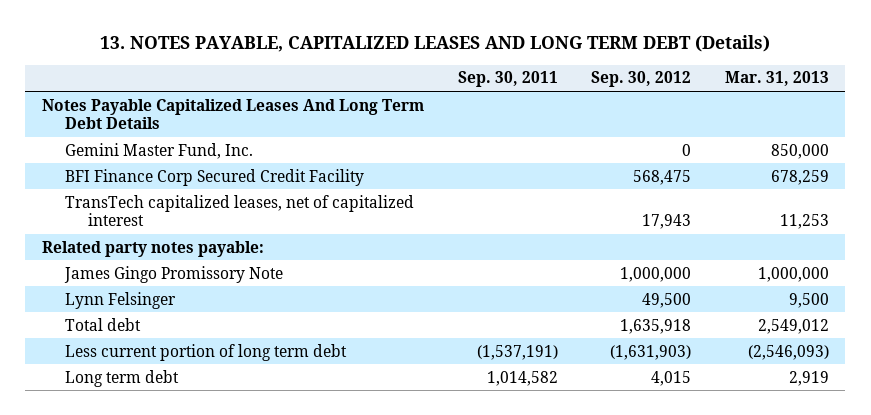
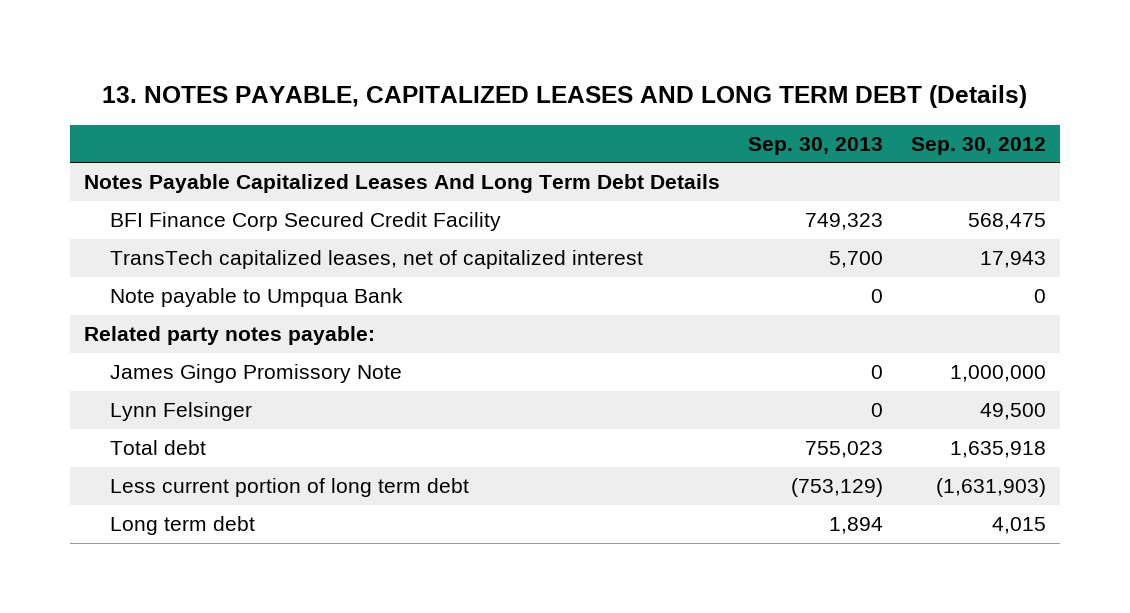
- | Sep. 30, 2011 | Sep. 30, 2012 | Mar. 31, 2013
+ | Sep. 30, 2013 | Sep. 30, 2012
- Gemini Master Fund, Inc. | | 0 | 850,000
+ Note payable to Umpqua Bank | 0 | 0

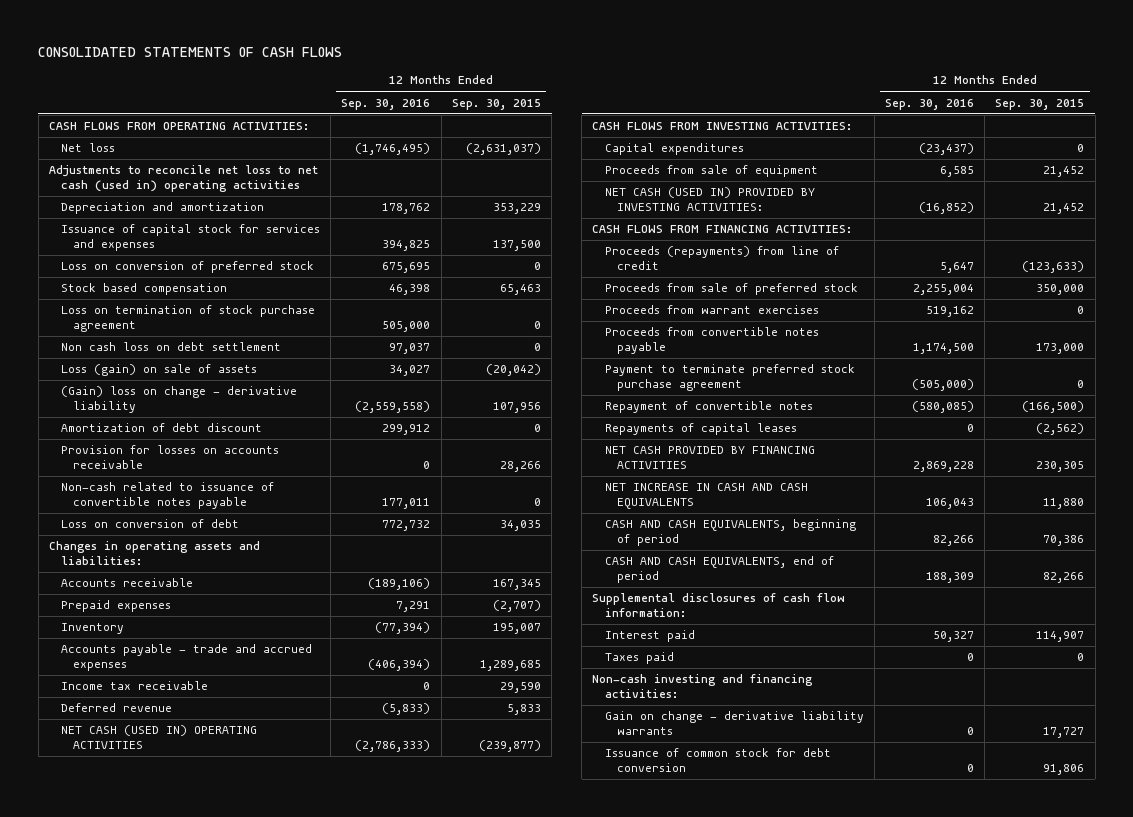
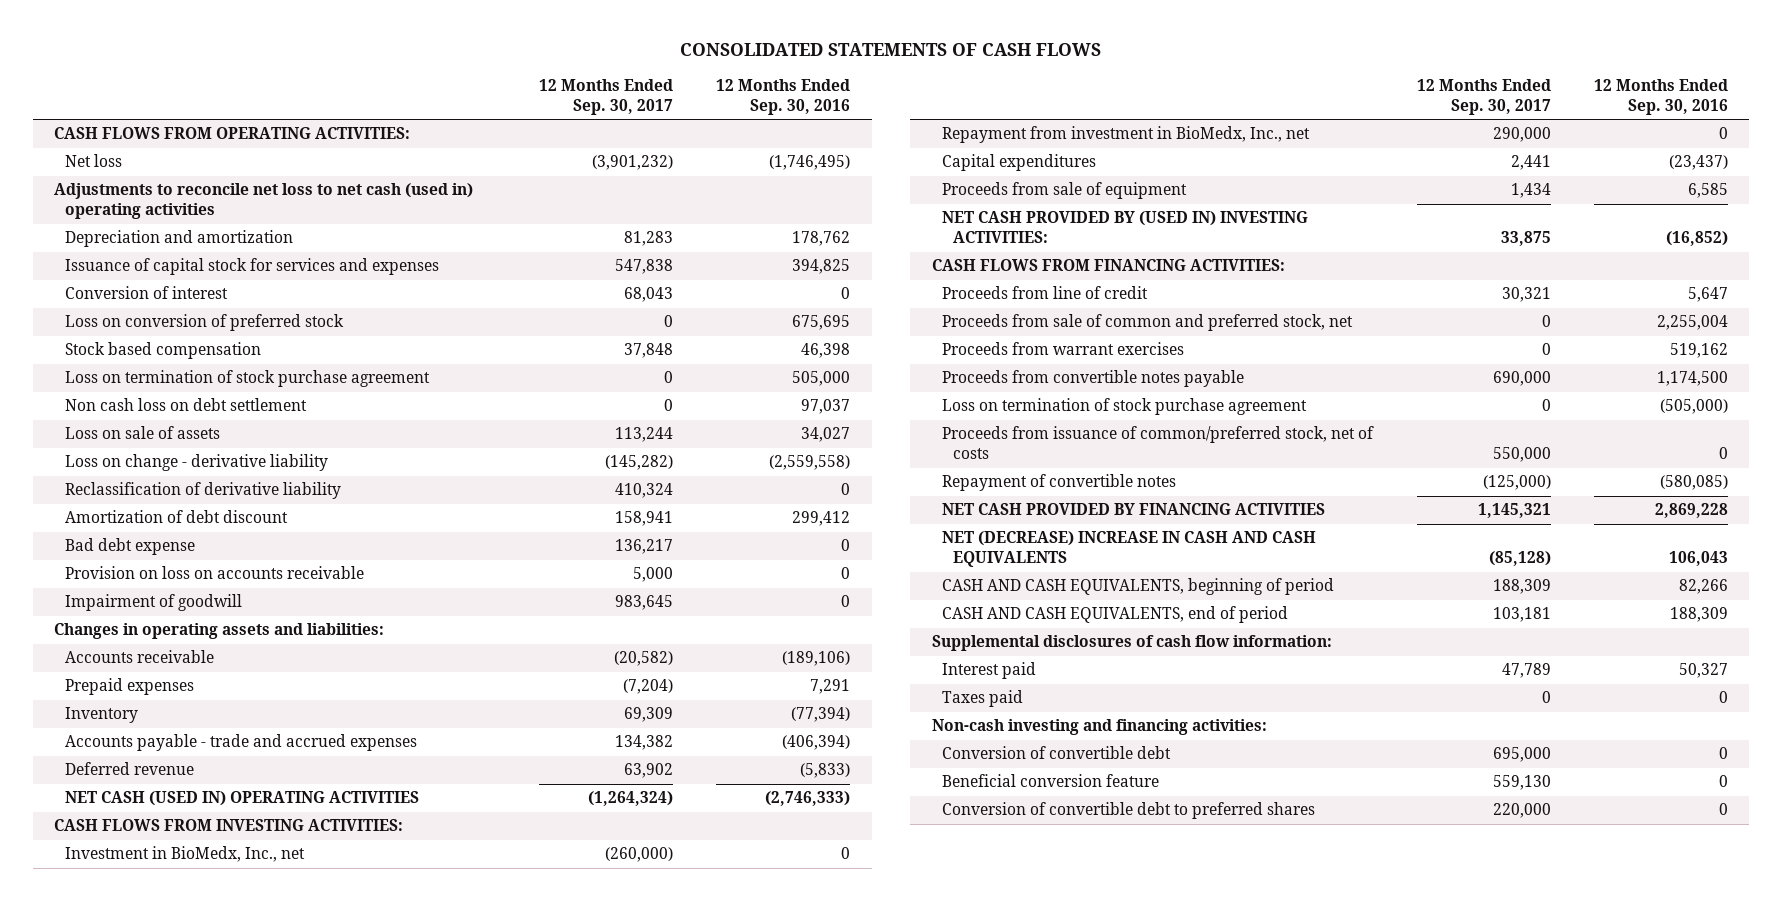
- | 12 Months Ended Sep. 30, 2016 | 12 Months Ended Sep. 30, 2015
+ | 12 Months Ended Sep. 30, 2017 | 12 Months Ended Sep. 30, 2016
+ Conversion of interest | 68,043 | 0
- Loss (gain) on sale of assets | 34,027 | (20,042)
- (Gain) loss on change - derivative liability | (2,559,558) | 107,956
- Amortization of debt discount | 299,912 | 0
- Provision for losses on accounts receivable | 0 | 28,266
- Non-cash related to issuance of convertible notes payable | 177,011 | 0
- Loss on conversion of debt | 772,732 | 34,035
+ Loss on sale of assets | 113,244 | 34,027
+ Loss on change - derivative liability | (145,282) | (2,559,558)
+ Reclassification of derivative liability | 410,324 | 0
+ Amortization of debt discount | 158,941 | 299,412
+ Bad debt expense | 136,217 | 0
+ Provision on loss on accounts receivable | 5,000 | 0
+ Impairment of goodwill | 983,645 | 0
- Income tax receivable | 0 | 29,590
- NET CASH (USED IN) OPERATING ACTIVITIES | (2,786,333) | (239,877)
+ NET CASH (USED IN) OPERATING ACTIVITIES | (1,264,324) | (2,746,333)
+ Investment in BioMedx, Inc., net | (260,000) | 0
+ Repayment from investment in BioMedx, Inc., net | 290,000 | 0
- NET CASH (USED IN) PROVIDED BY INVESTING ACTIVITIES: | (16,852) | 21,452
+ NET CASH PROVIDED BY (USED IN) INVESTING ACTIVITIES: | 33,875 | (16,852)
- Proceeds (repayments) from line of credit | 5,647 | (123,633)
- Proceeds from sale of preferred stock | 2,255,004 | 350,000
+ Proceeds from line of credit | 30,321 | 5,647
+ Proceeds from sale of common and preferred stock, net | 0 | 2,255,004
- Payment to terminate preferred stock purchase agreement | (505,000) | 0
+ Loss on termination of stock purchase agreement | 0 | (505,000)
+ Proceeds from issuance of common/preferred stock, net of costs | 550,000 | 0
- Repayments of capital leases | 0 | (2,562)
- NET INCREASE IN CASH AND CASH EQUIVALENTS | 106,043 | 11,880
+ NET (DECREASE) INCREASE IN CASH AND CASH EQUIVALENTS | (85,128) | 106,043
- Gain on change - derivative liability warrants | 0 | 17,727
- Issuance of common stock for debt conversion | 0 | 91,806
+ Conversion of convertible debt | 695,000 | 0
+ Beneficial conversion feature | 559,130 | 0
+ Conversion of convertible debt to preferred shares | 220,000 | 0

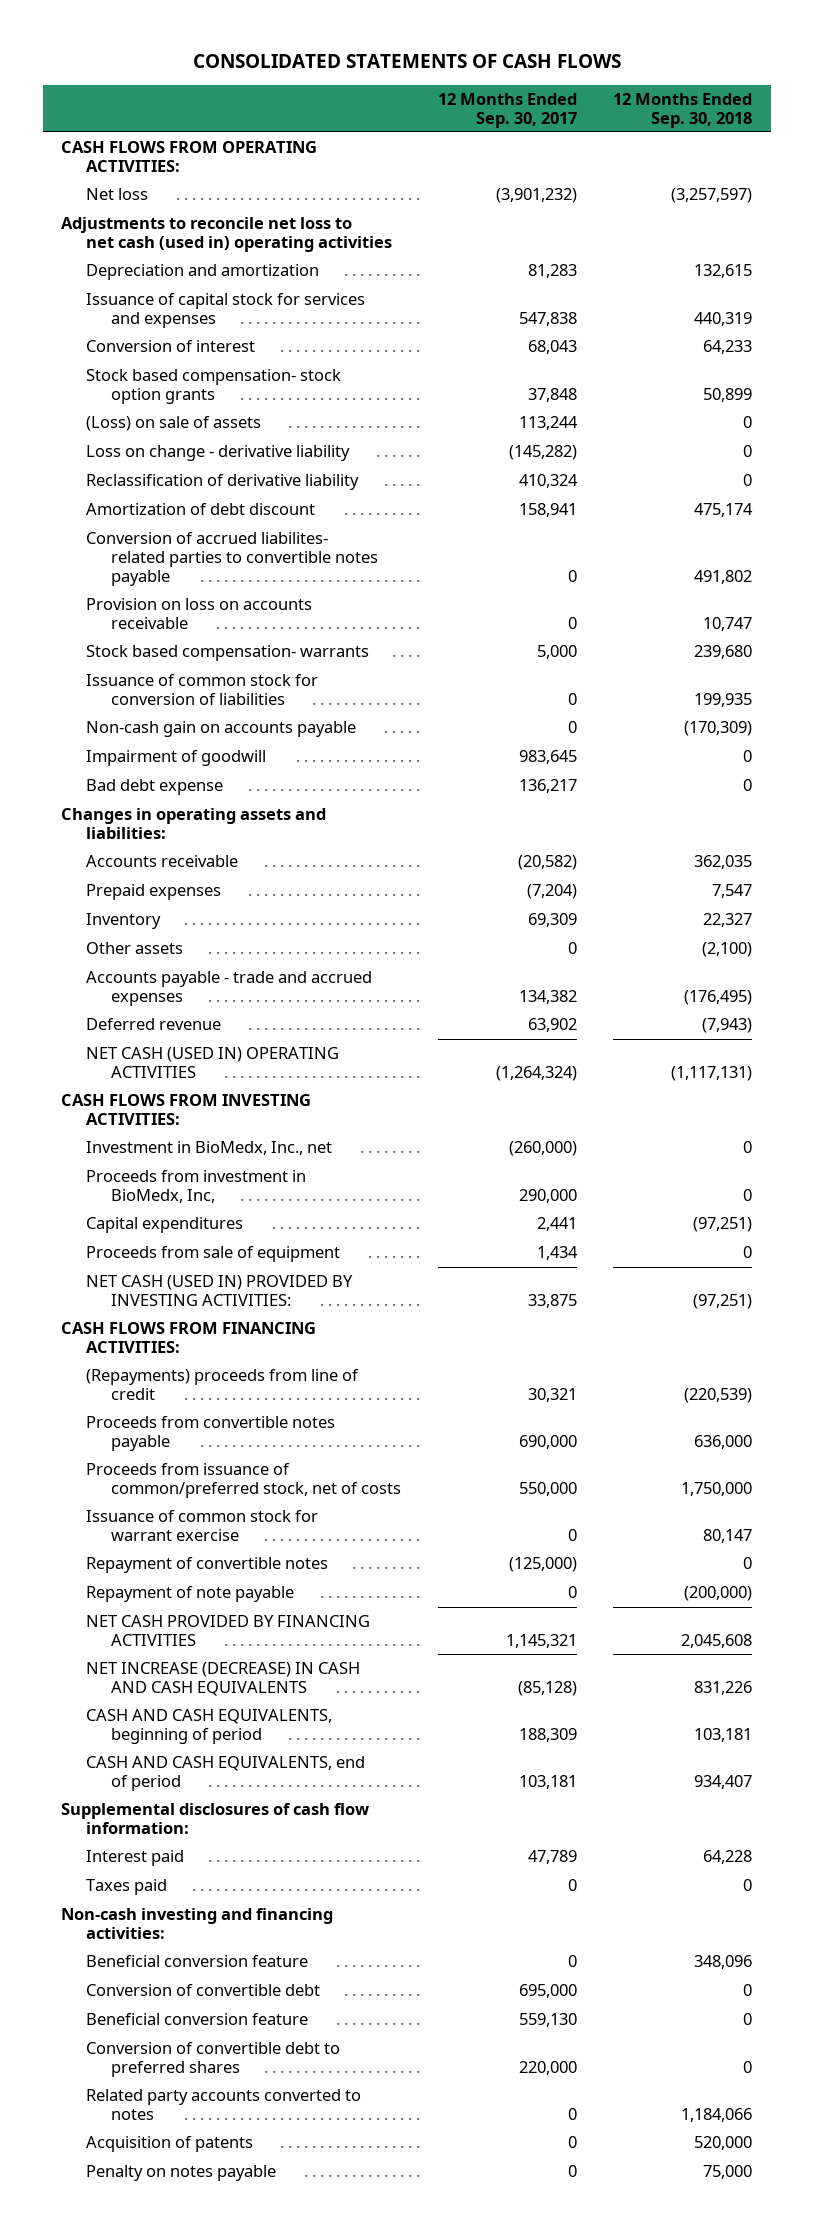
- | 12 Months Ended Sep. 30, 2017 | 12 Months Ended Sep. 30, 2016
+ | 12 Months Ended Sep. 30, 2017 | 12 Months Ended Sep. 30, 2018
- Loss on conversion of preferred stock | 0 | 675,695
- Stock based compensation | 37,848 | 46,398
- Loss on termination of stock purchase agreement | 0 | 505,000
- Non cash loss on debt settlement | 0 | 97,037
- Loss on sale of assets | 113,244 | 34,027
+ Stock based compensation- stock option grants | 37,848 | 50,899
+ (Loss) on sale of assets | 113,244 | 0
- Provision on loss on accounts receivable | 5,000 | 0
+ Conversion of accrued liabilites- related parties to convertible notes payable | 0 | 491,802
+ Provision on loss on accounts receivable | 0 | 10,747
+ Stock based compensation- warrants | 5,000 | 239,680
+ Issuance of common stock for conversion of liabilities | 0 | 199,935
+ Non-cash gain on accounts payable | 0 | (170,309)
moved down: Bad debt expense | 136,217 | 0
+ Other assets | 0 | (2,100)
- Repayment from investment in BioMedx, Inc., net | 290,000 | 0
+ Proceeds from investment in BioMedx, Inc, | 290,000 | 0
- NET CASH PROVIDED BY (USED IN) INVESTING ACTIVITIES: | 33,875 | (16,852)
+ NET CASH (USED IN) PROVIDED BY INVESTING ACTIVITIES: | 33,875 | (97,251)
- Proceeds from line of credit | 30,321 | 5,647
- Proceeds from sale of common and preferred stock, net | 0 | 2,255,004
- Proceeds from warrant exercises | 0 | 519,162
+ (Repayments) proceeds from line of credit | 30,321 | (220,539)
- Loss on termination of stock purchase agreement | 0 | (505,000)
+ Issuance of common stock for warrant exercise | 0 | 80,147
+ Repayment of note payable | 0 | (200,000)
- NET (DECREASE) INCREASE IN CASH AND CASH EQUIVALENTS | (85,128) | 106,043
+ NET INCREASE (DECREASE) IN CASH AND CASH EQUIVALENTS | (85,128) | 831,226
+ Beneficial conversion feature | 0 | 348,096
+ Related party accounts converted to notes | 0 | 1,184,066
+ Acquisition of patents | 0 | 520,000
+ Penalty on notes payable | 0 | 75,000

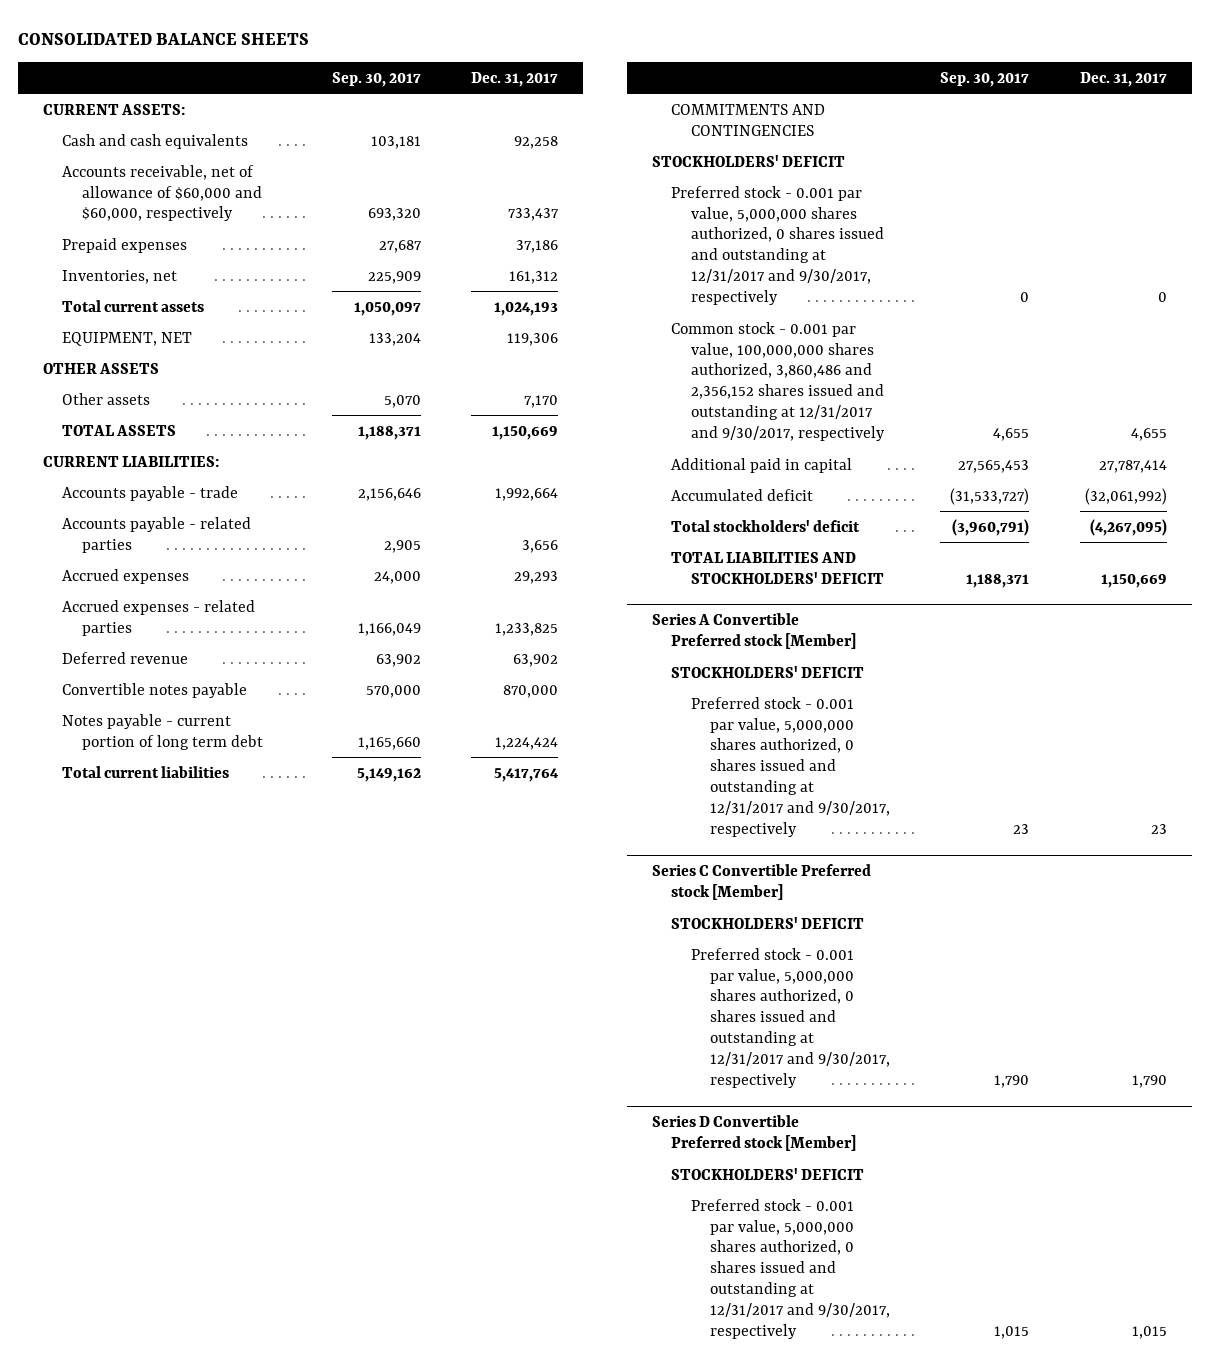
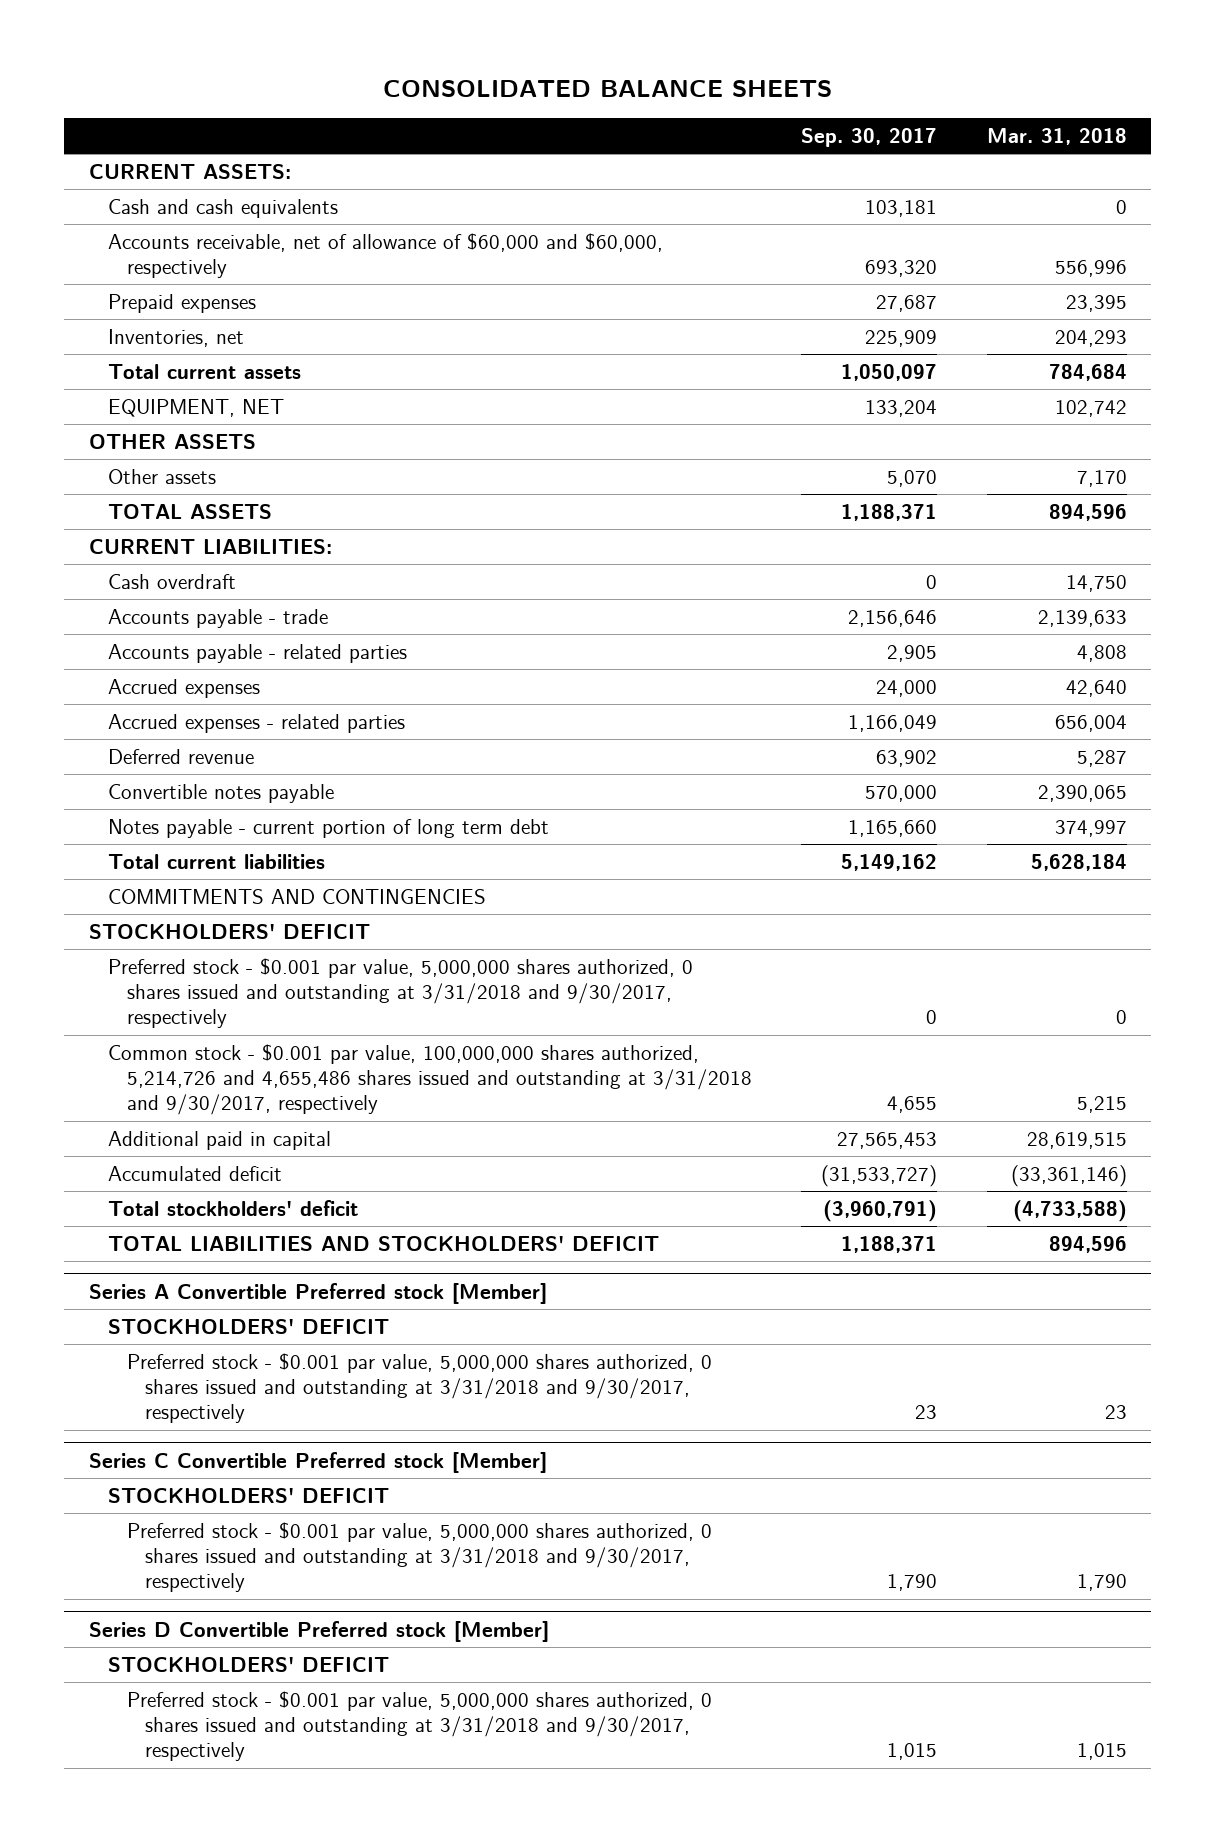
- | Sep. 30, 2017 | Dec. 31, 2017
+ | Sep. 30, 2017 | Mar. 31, 2018
+ Cash overdraft | 0 | 14,750
- Preferred stock - 0.001 par value, 5,000,000 shares authorized, 0 shares issued and outstanding at 12/31/2017 and 9/30/2017, respectively | 0 | 0
- Common stock - 0.001 par value, 100,000,000 shares authorized, 3,860,486 and 2,356,152 shares issued and outstanding at 12/31/2017 and 9/30/2017, respectively | 4,655 | 4,655
+ Preferred stock - $0.001 par value, 5,000,000 shares authorized, 0 shares issued and outstanding at 3/31/2018 and 9/30/2017, respectively | 0 | 0
+ Common stock - $0.001 par value, 100,000,000 shares authorized, 5,214,726 and 4,655,486 shares issued and outstanding at 3/31/2018 and 9/30/2017, respectively | 4,655 | 5,215
@ Series A Convertible Preferred stock [Member]
- Preferred stock - 0.001 par value, 5,000,000 shares authorized, 0 shares issued and outstanding at 12/31/2017 and 9/30/2017, respectively | 23 | 23
+ Preferred stock - $0.001 par value, 5,000,000 shares authorized, 0 shares issued and outstanding at 3/31/2018 and 9/30/2017, respectively | 23 | 23
@ Series C Convertible Preferred stock [Member]
- Preferred stock - 0.001 par value, 5,000,000 shares authorized, 0 shares issued and outstanding at 12/31/2017 and 9/30/2017, respectively | 1,790 | 1,790
+ Preferred stock - $0.001 par value, 5,000,000 shares authorized, 0 shares issued and outstanding at 3/31/2018 and 9/30/2017, respectively | 1,790 | 1,790
@ Series D Convertible Preferred stock [Member]
- Preferred stock - 0.001 par value, 5,000,000 shares authorized, 0 shares issued and outstanding at 12/31/2017 and 9/30/2017, respectively | 1,015 | 1,015
+ Preferred stock - $0.001 par value, 5,000,000 shares authorized, 0 shares issued and outstanding at 3/31/2018 and 9/30/2017, respectively | 1,015 | 1,015

